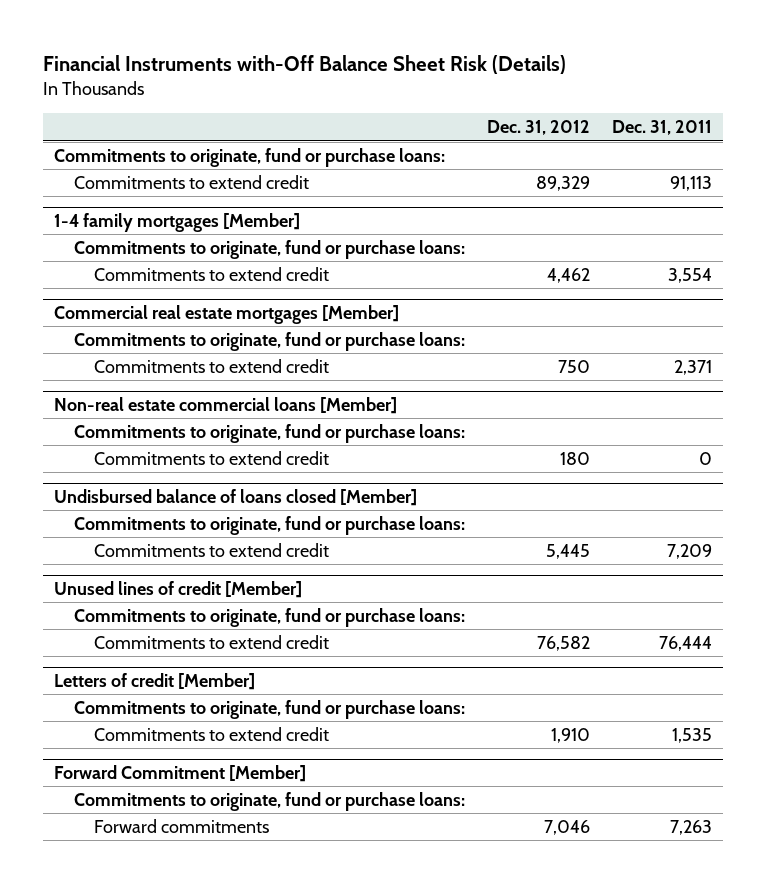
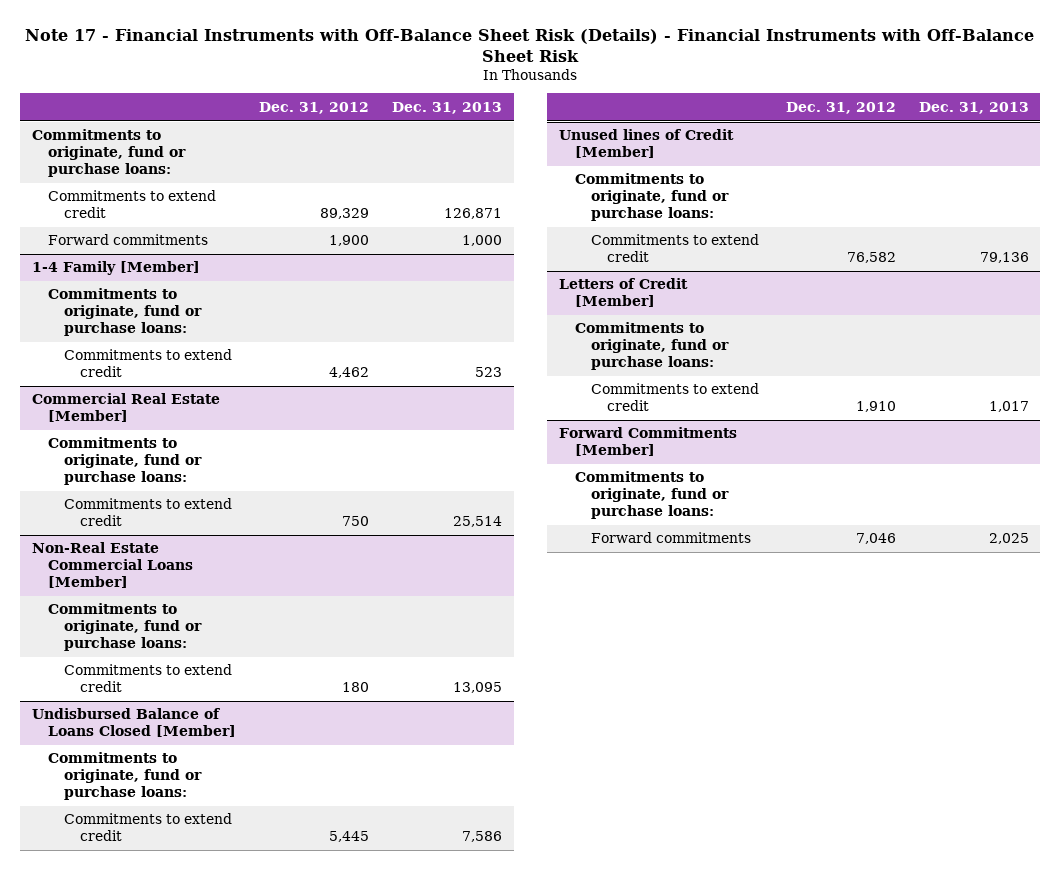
- Financial Instruments with-Off Balance Sheet Risk (Details)
+ Note 17 - Financial Instruments with Off-Balance Sheet Risk (Details) - Financial Instruments with Off-Balance Sheet Risk
- | Dec. 31, 2012 | Dec. 31, 2011
+ | Dec. 31, 2012 | Dec. 31, 2013
- 1-4 family mortgages [Member]
+ Forward commitments | 1,900 | 1,000
+ 1-4 Family [Member]
- Commercial real estate mortgages [Member]
+ Commercial Real Estate [Member]
- Non-real estate commercial loans [Member]
+ Non-Real Estate Commercial Loans [Member]
- Undisbursed balance of loans closed [Member]
+ Undisbursed Balance of Loans Closed [Member]
- Unused lines of credit [Member]
+ Unused lines of Credit [Member]
- Letters of credit [Member]
+ Letters of Credit [Member]
- Forward Commitment [Member]
+ Forward Commitments [Member]

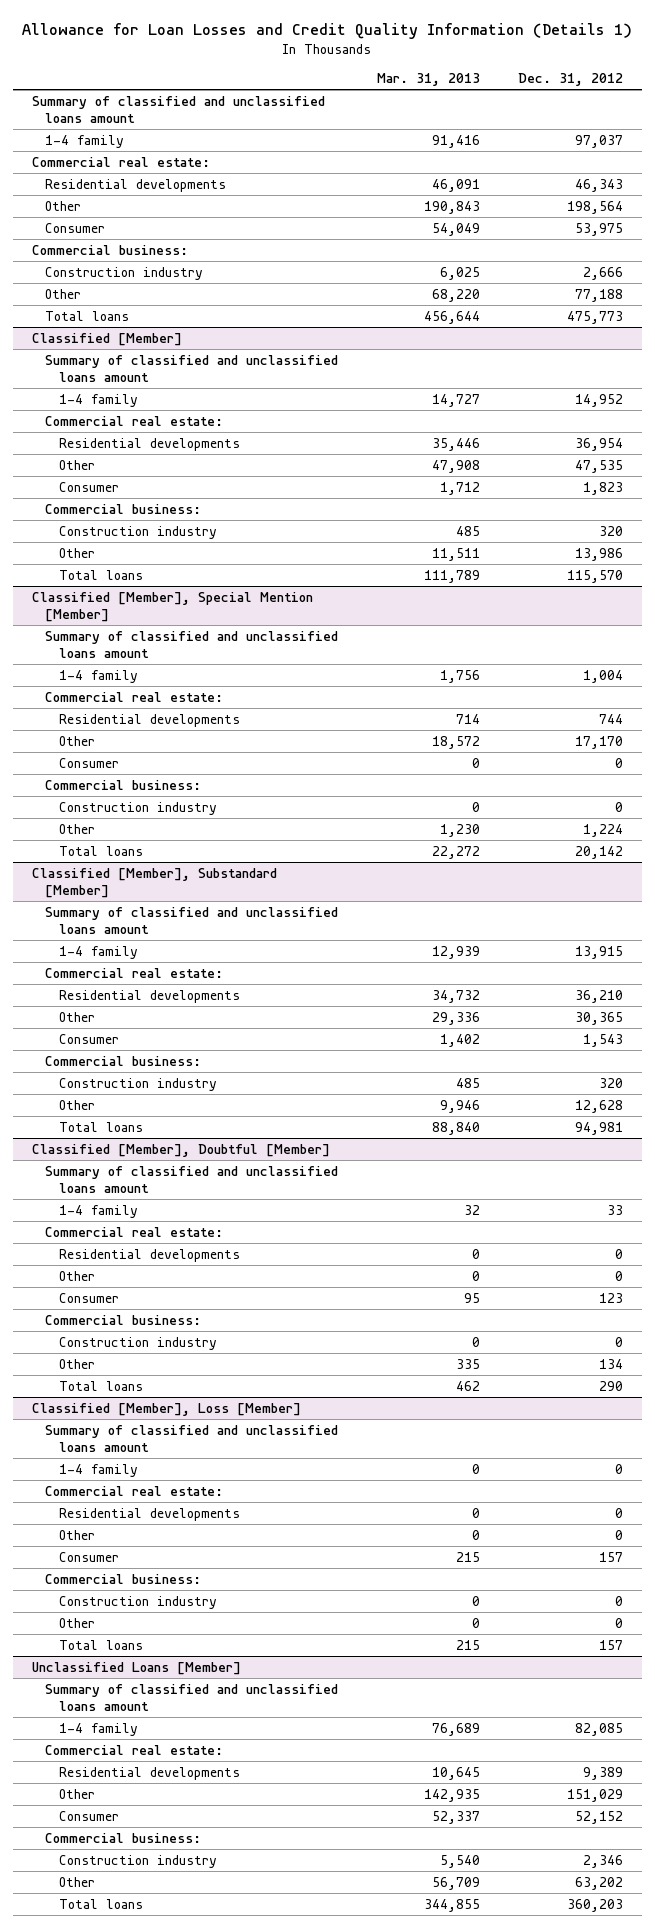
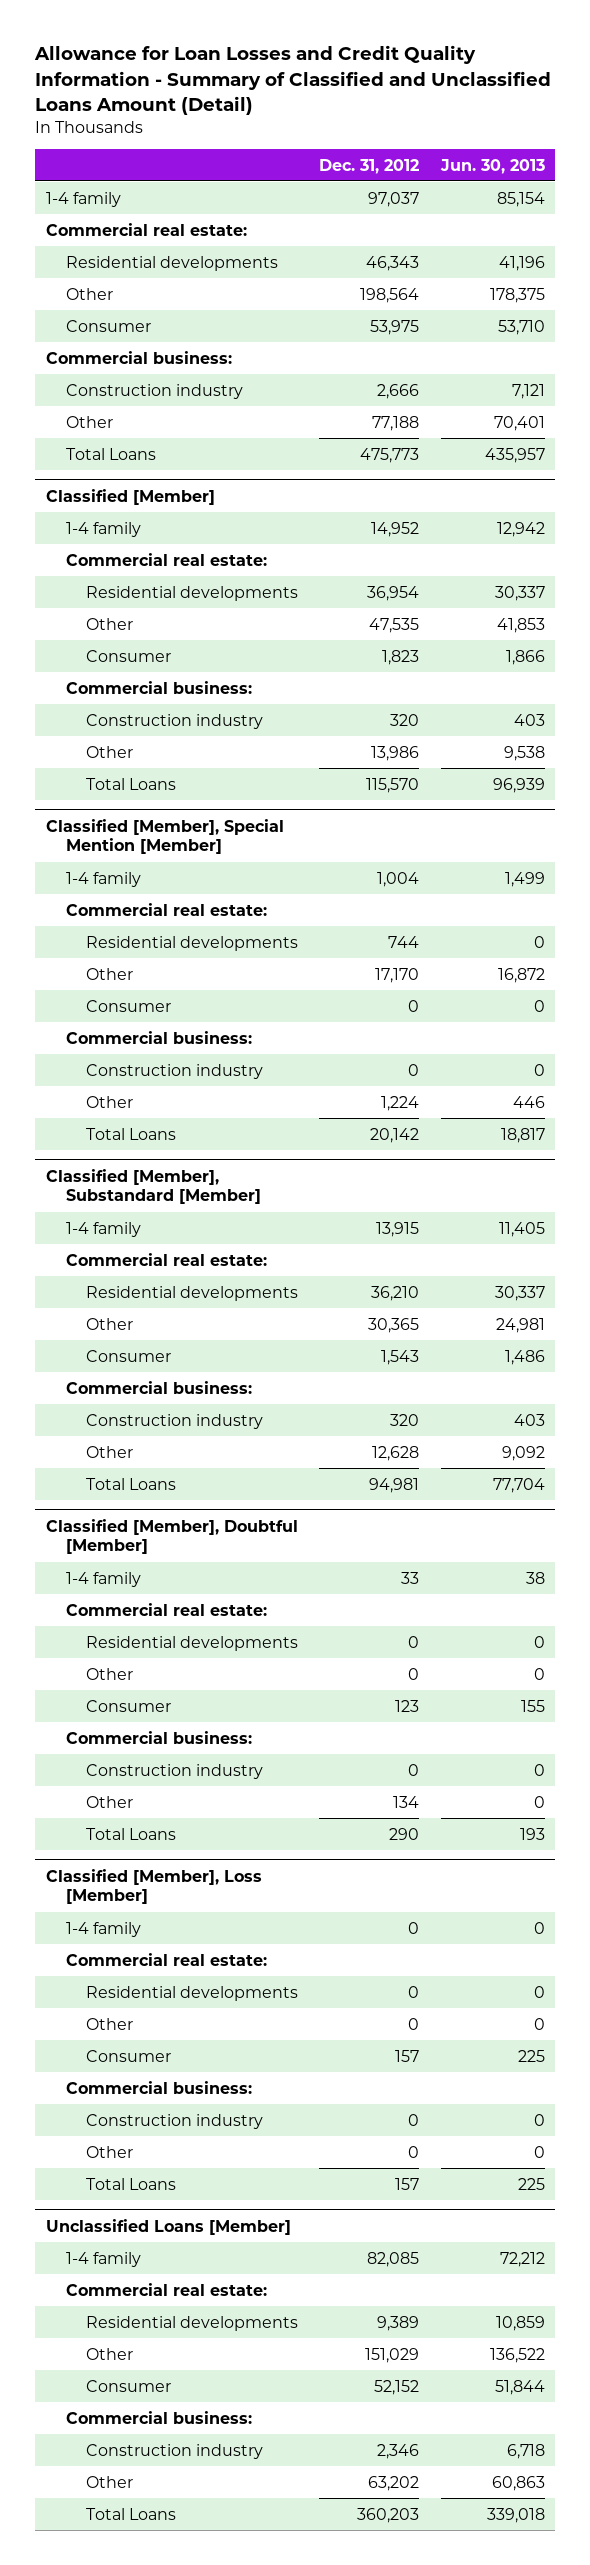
- Allowance for Loan Losses and Credit Quality Information (Details 1)
+ Allowance for Loan Losses and Credit Quality Information - Summary of Classified and Unclassified Loans Amount (Detail)
- | Mar. 31, 2013 | Dec. 31, 2012
+ | Dec. 31, 2012 | Jun. 30, 2013
- Summary of classified and unclassified loans amount
- Total loans | 456,644 | 475,773
+ Total Loans | 475,773 | 435,957
@ Classified [Member]
- Summary of classified and unclassified loans amount
- Total loans | 111,789 | 115,570
+ Total Loans | 115,570 | 96,939
@ Classified [Member], Special Mention [Member]
- Summary of classified and unclassified loans amount
- Total loans | 22,272 | 20,142
+ Total Loans | 20,142 | 18,817
@ Classified [Member], Substandard [Member]
- Summary of classified and unclassified loans amount
- Total loans | 88,840 | 94,981
+ Total Loans | 94,981 | 77,704
@ Classified [Member], Doubtful [Member]
- Summary of classified and unclassified loans amount
- Total loans | 462 | 290
+ Total Loans | 290 | 193
@ Classified [Member], Loss [Member]
- Summary of classified and unclassified loans amount
- Total loans | 215 | 157
+ Total Loans | 157 | 225
@ Unclassified Loans [Member]
- Summary of classified and unclassified loans amount
- Total loans | 344,855 | 360,203
+ Total Loans | 360,203 | 339,018

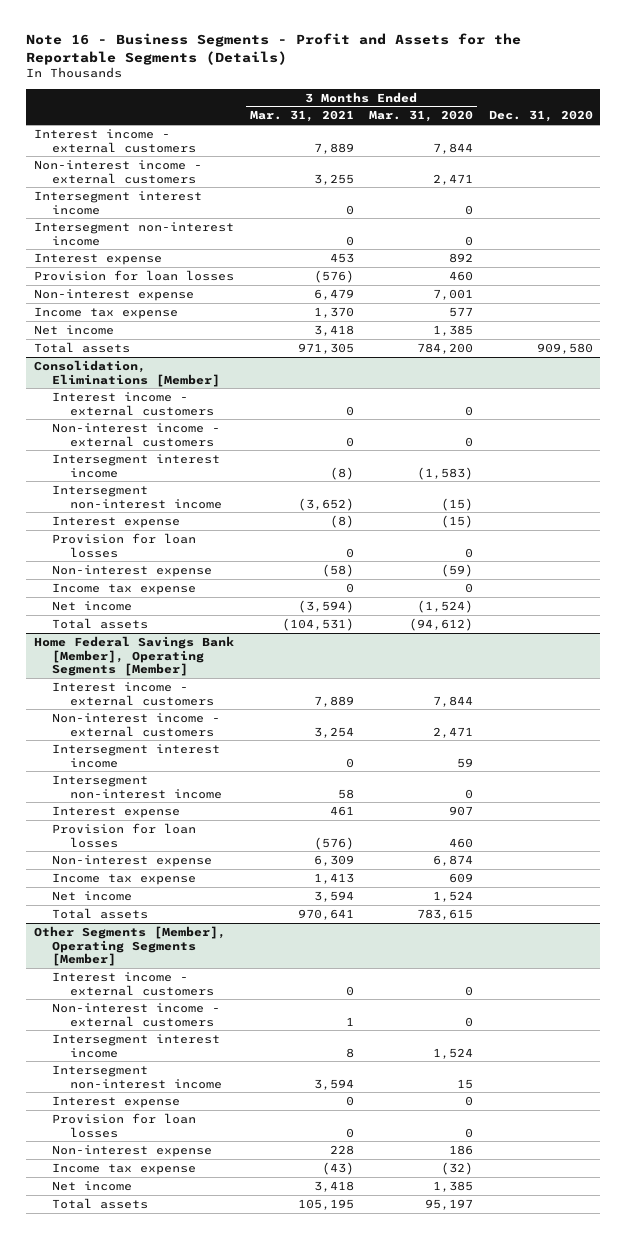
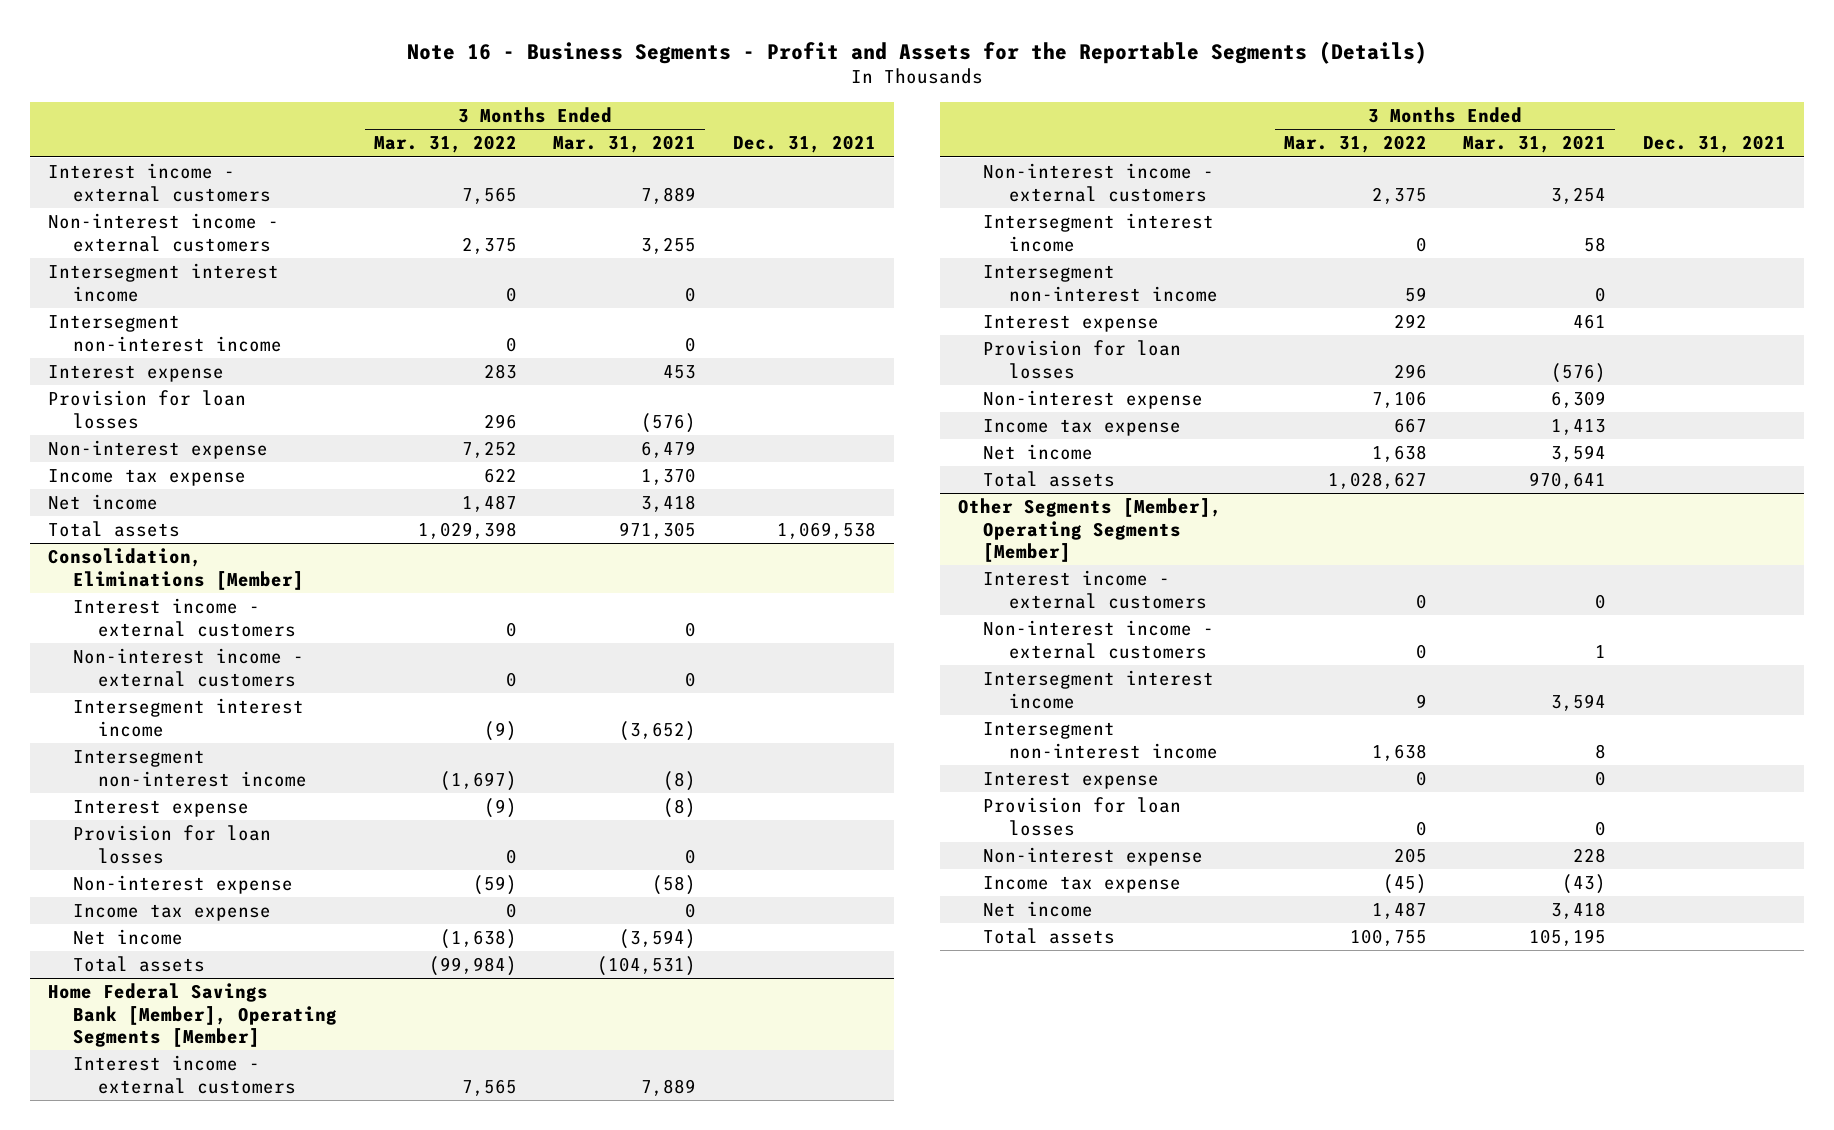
- | 3 Months Ended Mar. 31, 2021 | 3 Months Ended Mar. 31, 2020 | Dec. 31, 2020
+ | 3 Months Ended Mar. 31, 2022 | 3 Months Ended Mar. 31, 2021 | Dec. 31, 2021
@ Consolidation, Eliminations [Member]
- Intersegment interest income | (8) | (1,583) |
- Intersegment non-interest income | (3,652) | (15) |
+ Intersegment interest income | (9) | (3,652) |
+ Intersegment non-interest income | (1,697) | (8) |
@ Home Federal Savings Bank [Member], Operating Segments [Member]
- Intersegment interest income | 0 | 59 |
- Intersegment non-interest income | 58 | 0 |
+ Intersegment interest income | 0 | 58 |
+ Intersegment non-interest income | 59 | 0 |
@ Other Segments [Member], Operating Segments [Member]
- Intersegment interest income | 8 | 1,524 |
- Intersegment non-interest income | 3,594 | 15 |
+ Intersegment interest income | 9 | 3,594 |
+ Intersegment non-interest income | 1,638 | 8 |

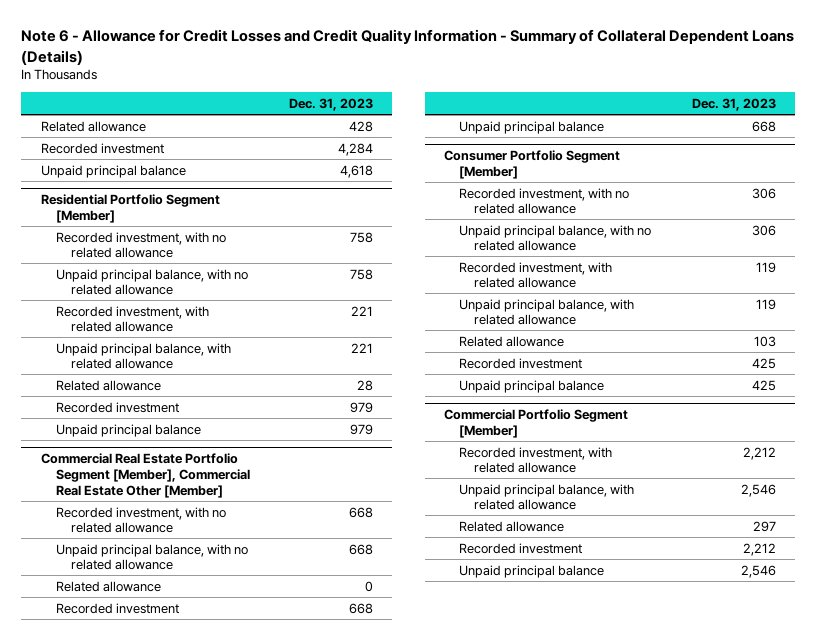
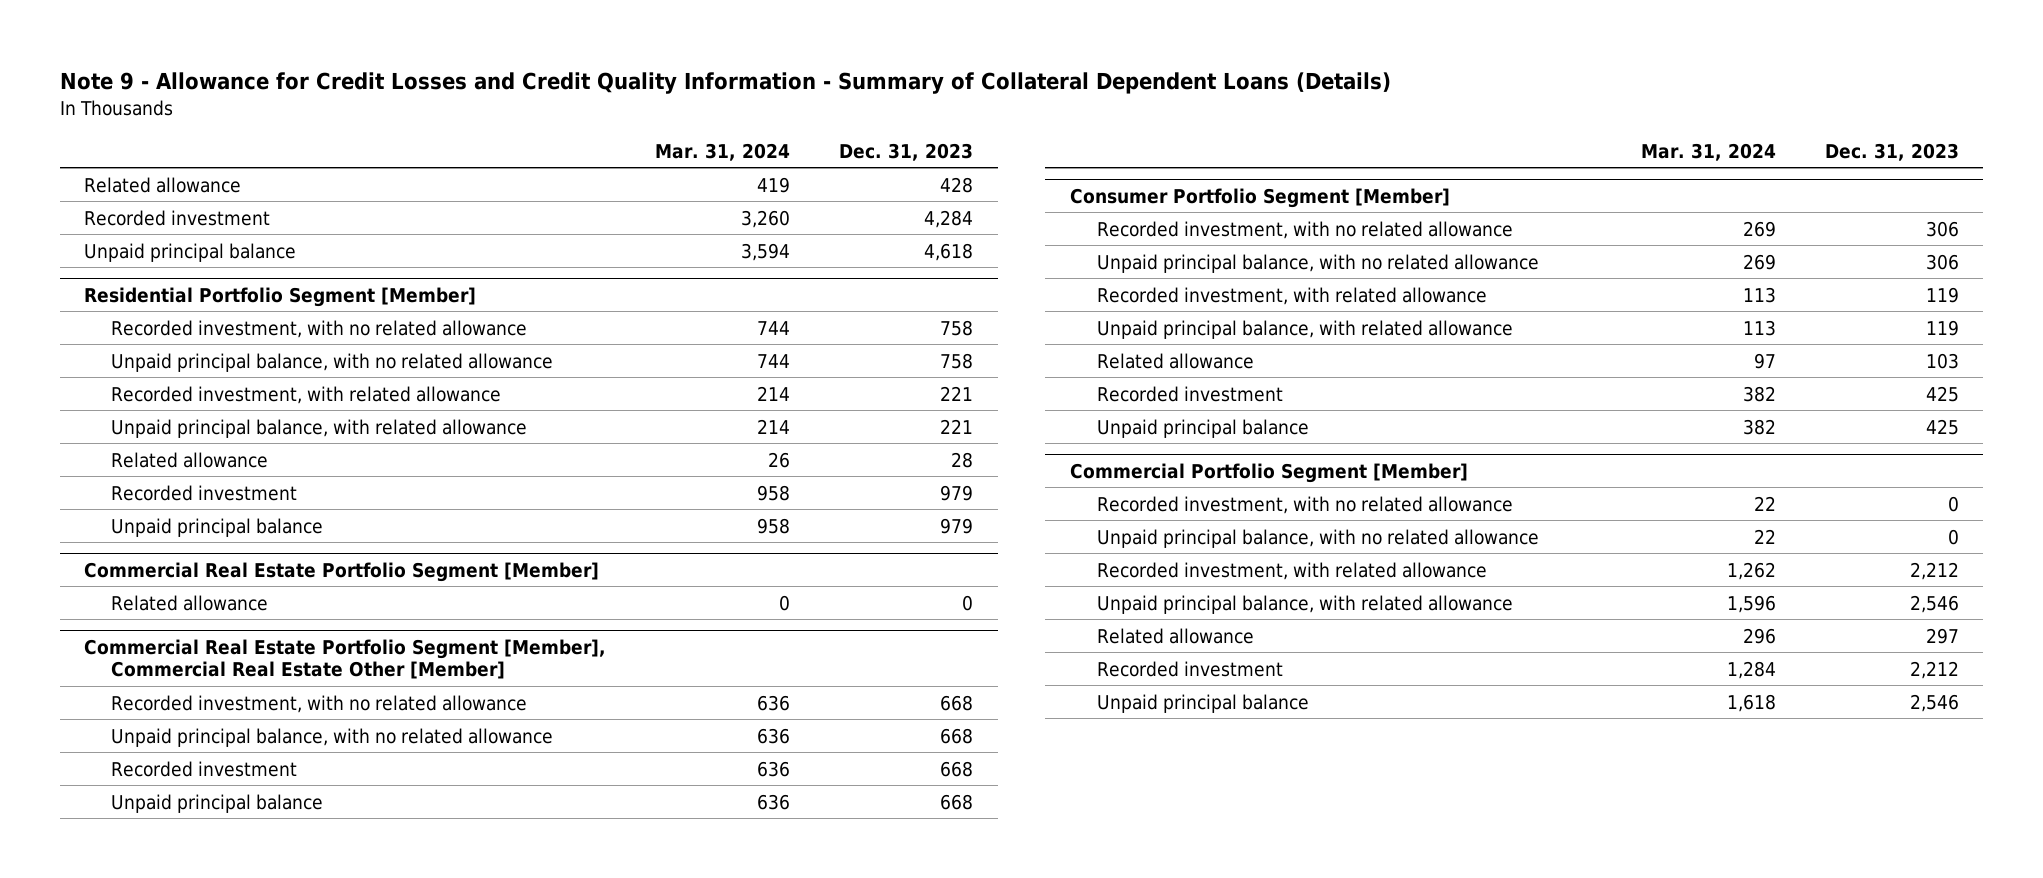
- Note 6 - Allowance for Credit Losses and Credit Quality Information - Summary of Collateral Dependent Loans (Details)
+ Note 9 - Allowance for Credit Losses and Credit Quality Information - Summary of Collateral Dependent Loans (Details)
- | Dec. 31, 2023
+ | Mar. 31, 2024 | Dec. 31, 2023
+ Commercial Real Estate Portfolio Segment [Member]
+ Related allowance | 0 | 0
@ Commercial Real Estate Portfolio Segment [Member], Commercial Real Estate Other [Member]
- Related allowance | 0
@ Commercial Portfolio Segment [Member]
+ Recorded investment, with no related allowance | 22 | 0
+ Unpaid principal balance, with no related allowance | 22 | 0

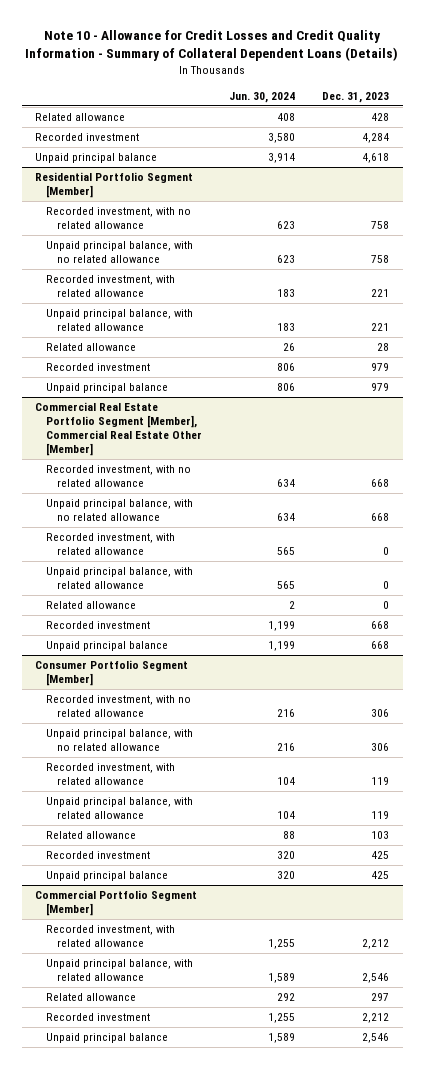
- Note 9 - Allowance for Credit Losses and Credit Quality Information - Summary of Collateral Dependent Loans (Details)
+ Note 10 - Allowance for Credit Losses and Credit Quality Information - Summary of Collateral Dependent Loans (Details)
- | Mar. 31, 2024 | Dec. 31, 2023
+ | Jun. 30, 2024 | Dec. 31, 2023
- Commercial Real Estate Portfolio Segment [Member]
- Related allowance | 0 | 0
@ Commercial Real Estate Portfolio Segment [Member], Commercial Real Estate Other [Member]
+ Recorded investment, with related allowance | 565 | 0
+ Unpaid principal balance, with related allowance | 565 | 0
+ Related allowance | 2 | 0
@ Commercial Portfolio Segment [Member]
- Recorded investment, with no related allowance | 22 | 0
- Unpaid principal balance, with no related allowance | 22 | 0

